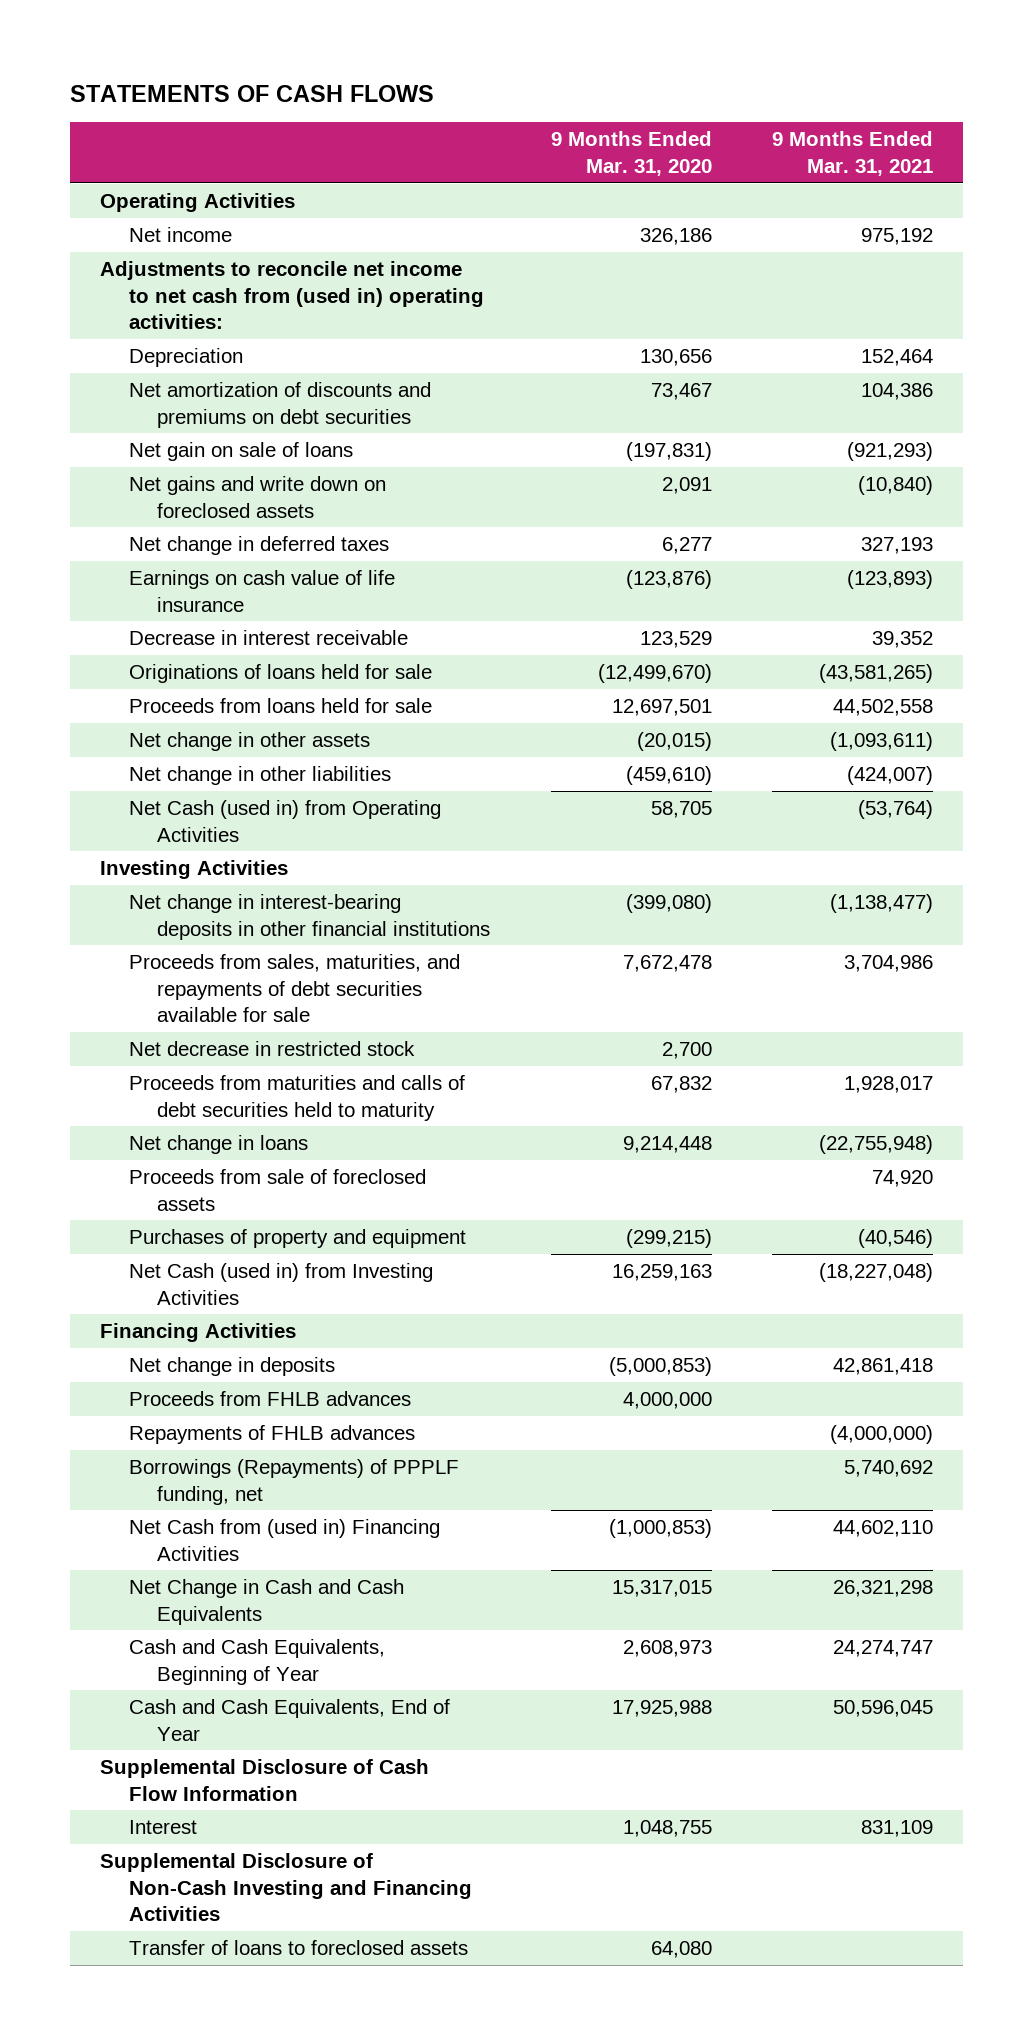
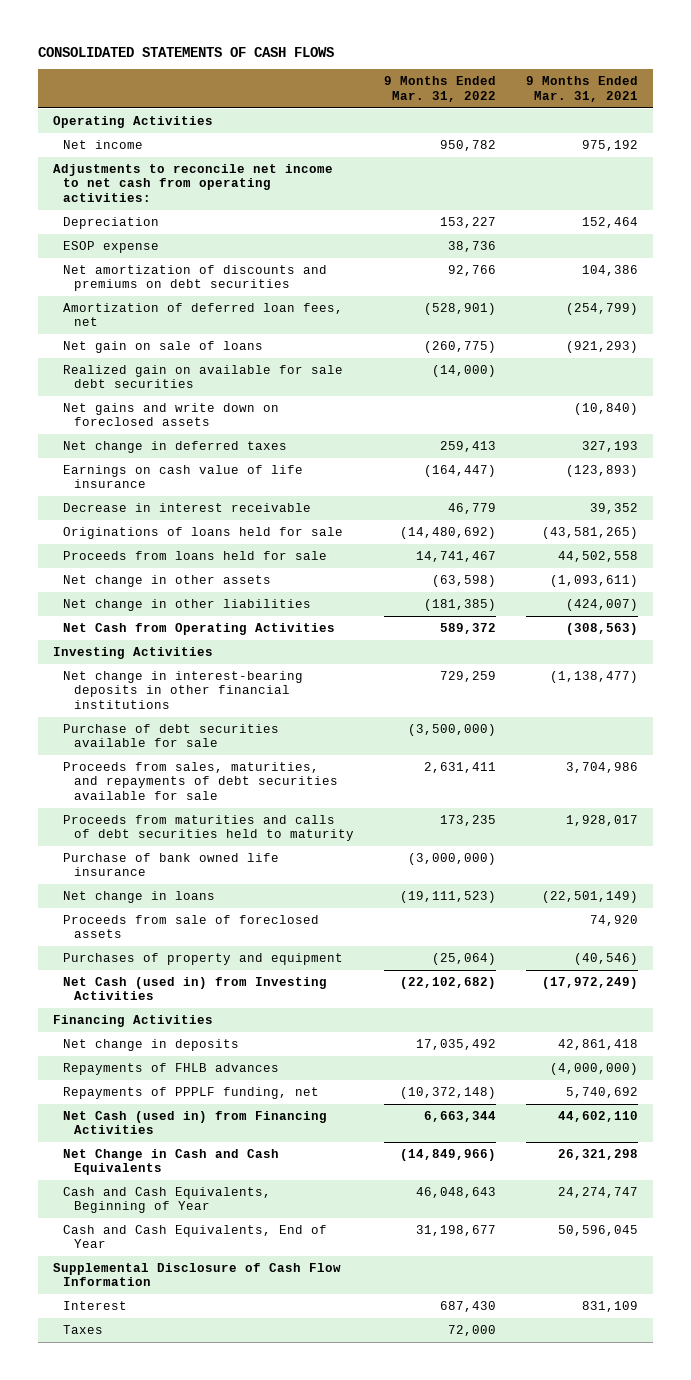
- STATEMENTS OF CASH FLOWS
+ CONSOLIDATED STATEMENTS OF CASH FLOWS
- | 9 Months Ended Mar. 31, 2020 | 9 Months Ended Mar. 31, 2021
+ | 9 Months Ended Mar. 31, 2022 | 9 Months Ended Mar. 31, 2021
- Adjustments to reconcile net income to net cash from (used in) operating activities:
+ Adjustments to reconcile net income to net cash from operating activities:
+ ESOP expense | 38,736 |
+ Amortization of deferred loan fees, net | (528,901) | (254,799)
+ Realized gain on available for sale debt securities | (14,000) |
- Net Cash (used in) from Operating Activities | 58,705 | (53,764)
+ Net Cash from Operating Activities | 589,372 | (308,563)
+ Purchase of debt securities available for sale | (3,500,000) |
- Net decrease in restricted stock | 2,700 |
- Net change in loans | 9,214,448 | (22,755,948)
+ Purchase of bank owned life insurance | (3,000,000) |
+ Net change in loans | (19,111,523) | (22,501,149)
- Net Cash (used in) from Investing Activities | 16,259,163 | (18,227,048)
+ Net Cash (used in) from Investing Activities | (22,102,682) | (17,972,249)
- Proceeds from FHLB advances | 4,000,000 |
- Borrowings (Repayments) of PPPLF funding, net | | 5,740,692
- Net Cash from (used in) Financing Activities | (1,000,853) | 44,602,110
+ Repayments of PPPLF funding, net | (10,372,148) | 5,740,692
+ Net Cash (used in) from Financing Activities | 6,663,344 | 44,602,110
- Supplemental Disclosure of Non-Cash Investing and Financing Activities
- Transfer of loans to foreclosed assets | 64,080 |
+ Taxes | 72,000 |

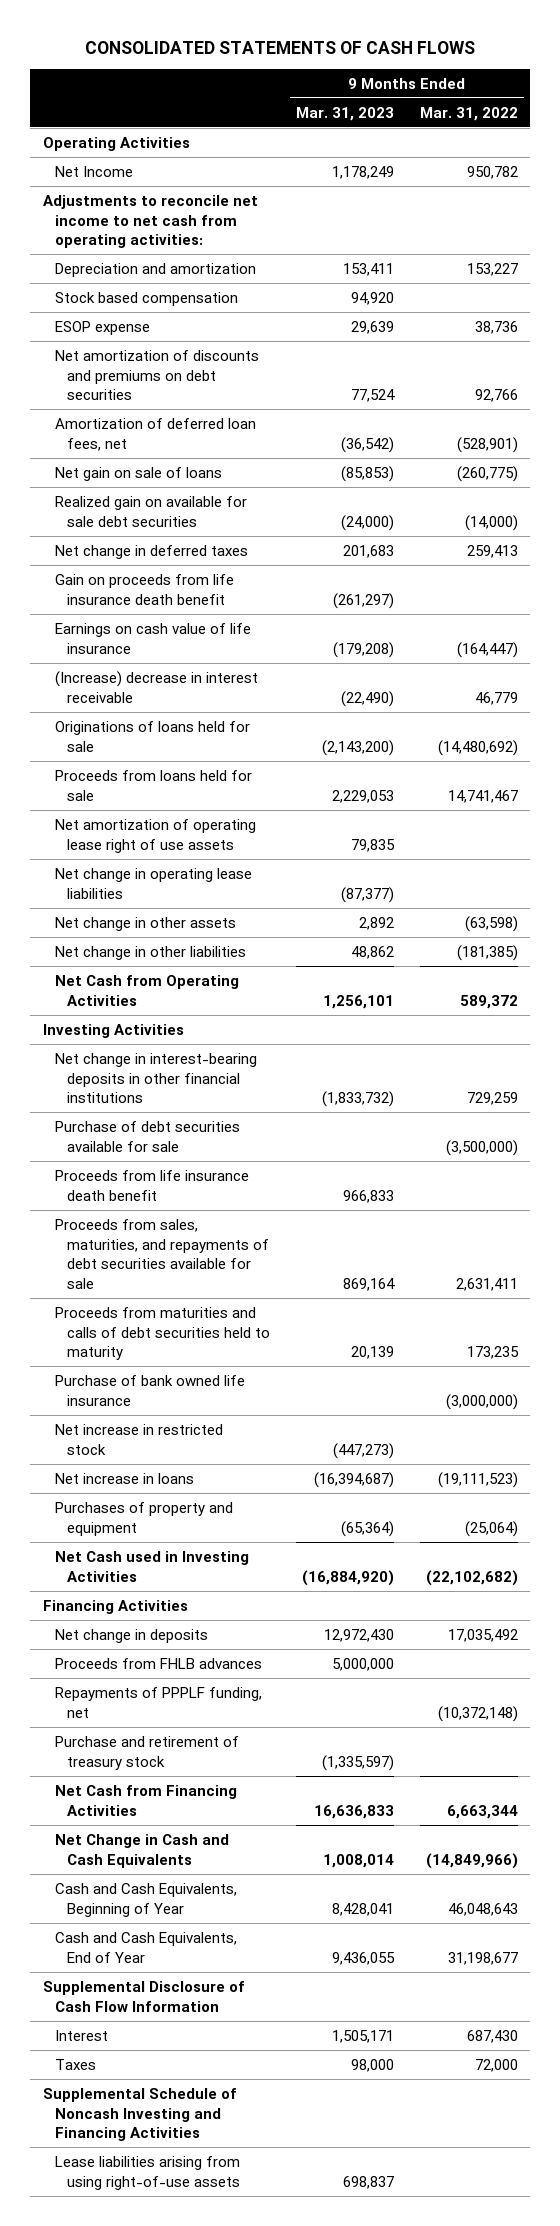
- | 9 Months Ended Mar. 31, 2022 | 9 Months Ended Mar. 31, 2021
+ | 9 Months Ended Mar. 31, 2023 | 9 Months Ended Mar. 31, 2022
- Net income | 950,782 | 975,192
+ Net Income | 1,178,249 | 950,782
- Depreciation | 153,227 | 152,464
+ Depreciation and amortization | 153,411 | 153,227
+ Stock based compensation | 94,920 |
- Net gains and write down on foreclosed assets | | (10,840)
+ Gain on proceeds from life insurance death benefit | (261,297) |
- Decrease in interest receivable | 46,779 | 39,352
+ (Increase) decrease in interest receivable | (22,490) | 46,779
+ Net amortization of operating lease right of use assets | 79,835 |
+ Net change in operating lease liabilities | (87,377) |
+ Proceeds from life insurance death benefit | 966,833 |
- Net change in loans | (19,111,523) | (22,501,149)
- Proceeds from sale of foreclosed assets | | 74,920
+ Net increase in restricted stock | (447,273) |
+ Net increase in loans | (16,394,687) | (19,111,523)
- Net Cash (used in) from Investing Activities | (22,102,682) | (17,972,249)
+ Net Cash used in Investing Activities | (16,884,920) | (22,102,682)
- Repayments of FHLB advances | | (4,000,000)
+ Proceeds from FHLB advances | 5,000,000 |
- Net Cash (used in) from Financing Activities | 6,663,344 | 44,602,110
+ Purchase and retirement of treasury stock | (1,335,597) |
+ Net Cash from Financing Activities | 16,636,833 | 6,663,344
+ Supplemental Schedule of Noncash Investing and Financing Activities
+ Lease liabilities arising from using right-of-use assets | 698,837 |

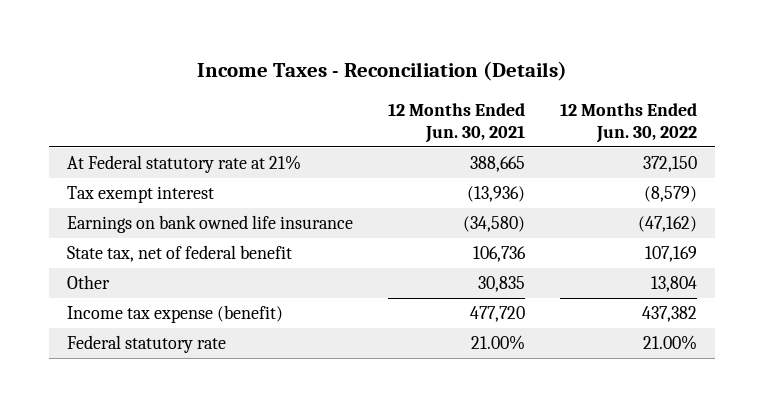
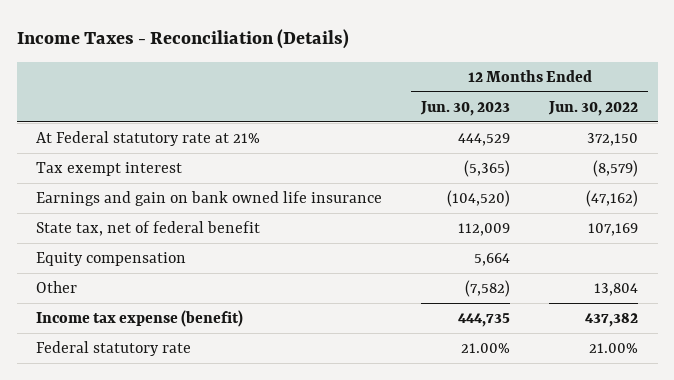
- | 12 Months Ended Jun. 30, 2021 | 12 Months Ended Jun. 30, 2022
+ | 12 Months Ended Jun. 30, 2023 | 12 Months Ended Jun. 30, 2022
- Earnings on bank owned life insurance | (34,580) | (47,162)
+ Earnings and gain on bank owned life insurance | (104,520) | (47,162)
+ Equity compensation | 5,664 |

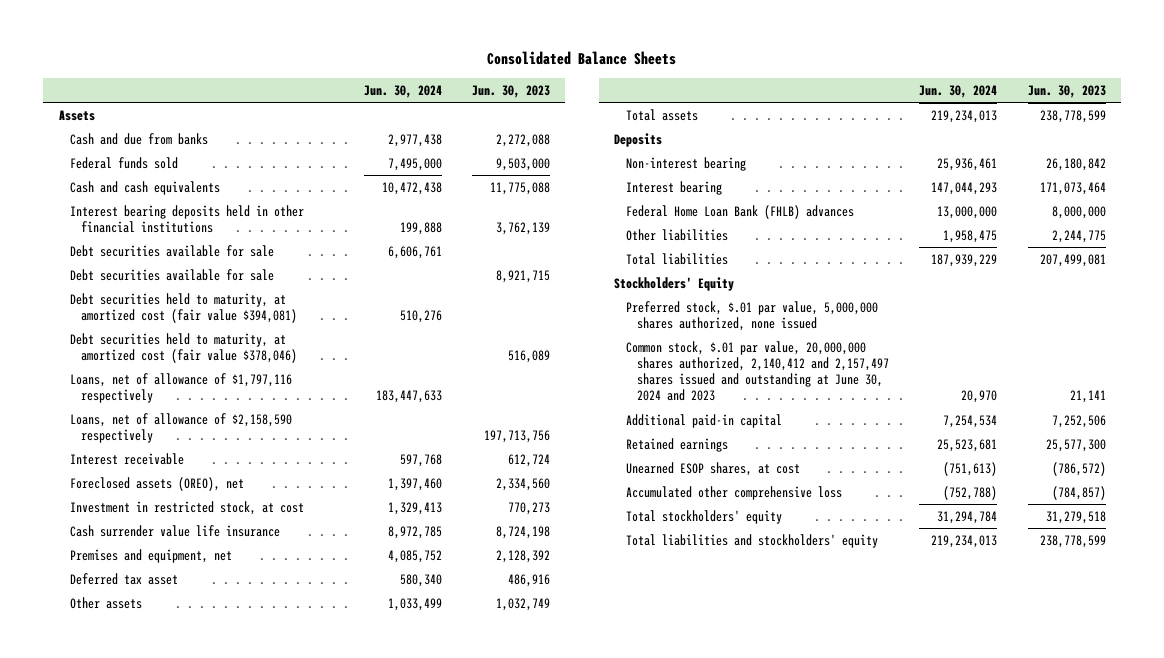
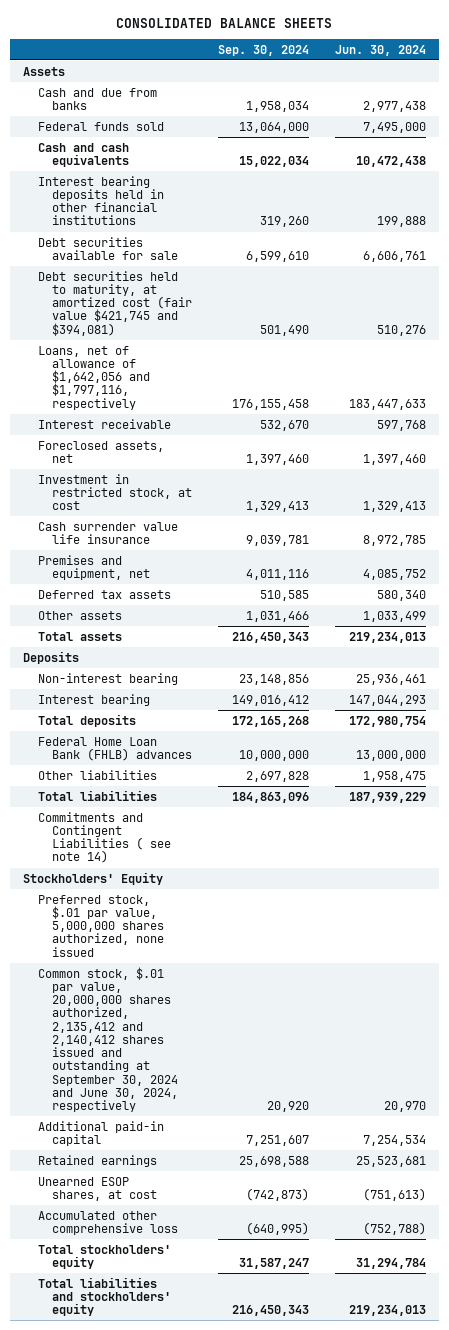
- Consolidated Balance Sheets
+ CONSOLIDATED BALANCE SHEETS
- | Jun. 30, 2024 | Jun. 30, 2023
+ | Sep. 30, 2024 | Jun. 30, 2024
- Debt securities available for sale | | 8,921,715
- Debt securities held to maturity, at amortized cost (fair value $394,081) | 510,276 |
- Debt securities held to maturity, at amortized cost (fair value $378,046) | | 516,089
- Loans, net of allowance of $1,797,116 respectively | 183,447,633 |
- Loans, net of allowance of $2,158,590 respectively | | 197,713,756
+ Debt securities held to maturity, at amortized cost (fair value $421,745 and $394,081) | 501,490 | 510,276
+ Loans, net of allowance of $1,642,056 and $1,797,116, respectively | 176,155,458 | 183,447,633
- Foreclosed assets (OREO), net | 1,397,460 | 2,334,560
+ Foreclosed assets, net | 1,397,460 | 1,397,460
- Deferred tax asset | 580,340 | 486,916
+ Deferred tax assets | 510,585 | 580,340
+ Total deposits | 172,165,268 | 172,980,754
+ Commitments and Contingent Liabilities ( see note 14)
- Common stock, $.01 par value, 20,000,000 shares authorized, 2,140,412 and 2,157,497 shares issued and outstanding at June 30, 2024 and 2023 | 20,970 | 21,141
+ Common stock, $.01 par value, 20,000,000 shares authorized, 2,135,412 and 2,140,412 shares issued and outstanding at September 30, 2024 and June 30, 2024, respectively | 20,920 | 20,970

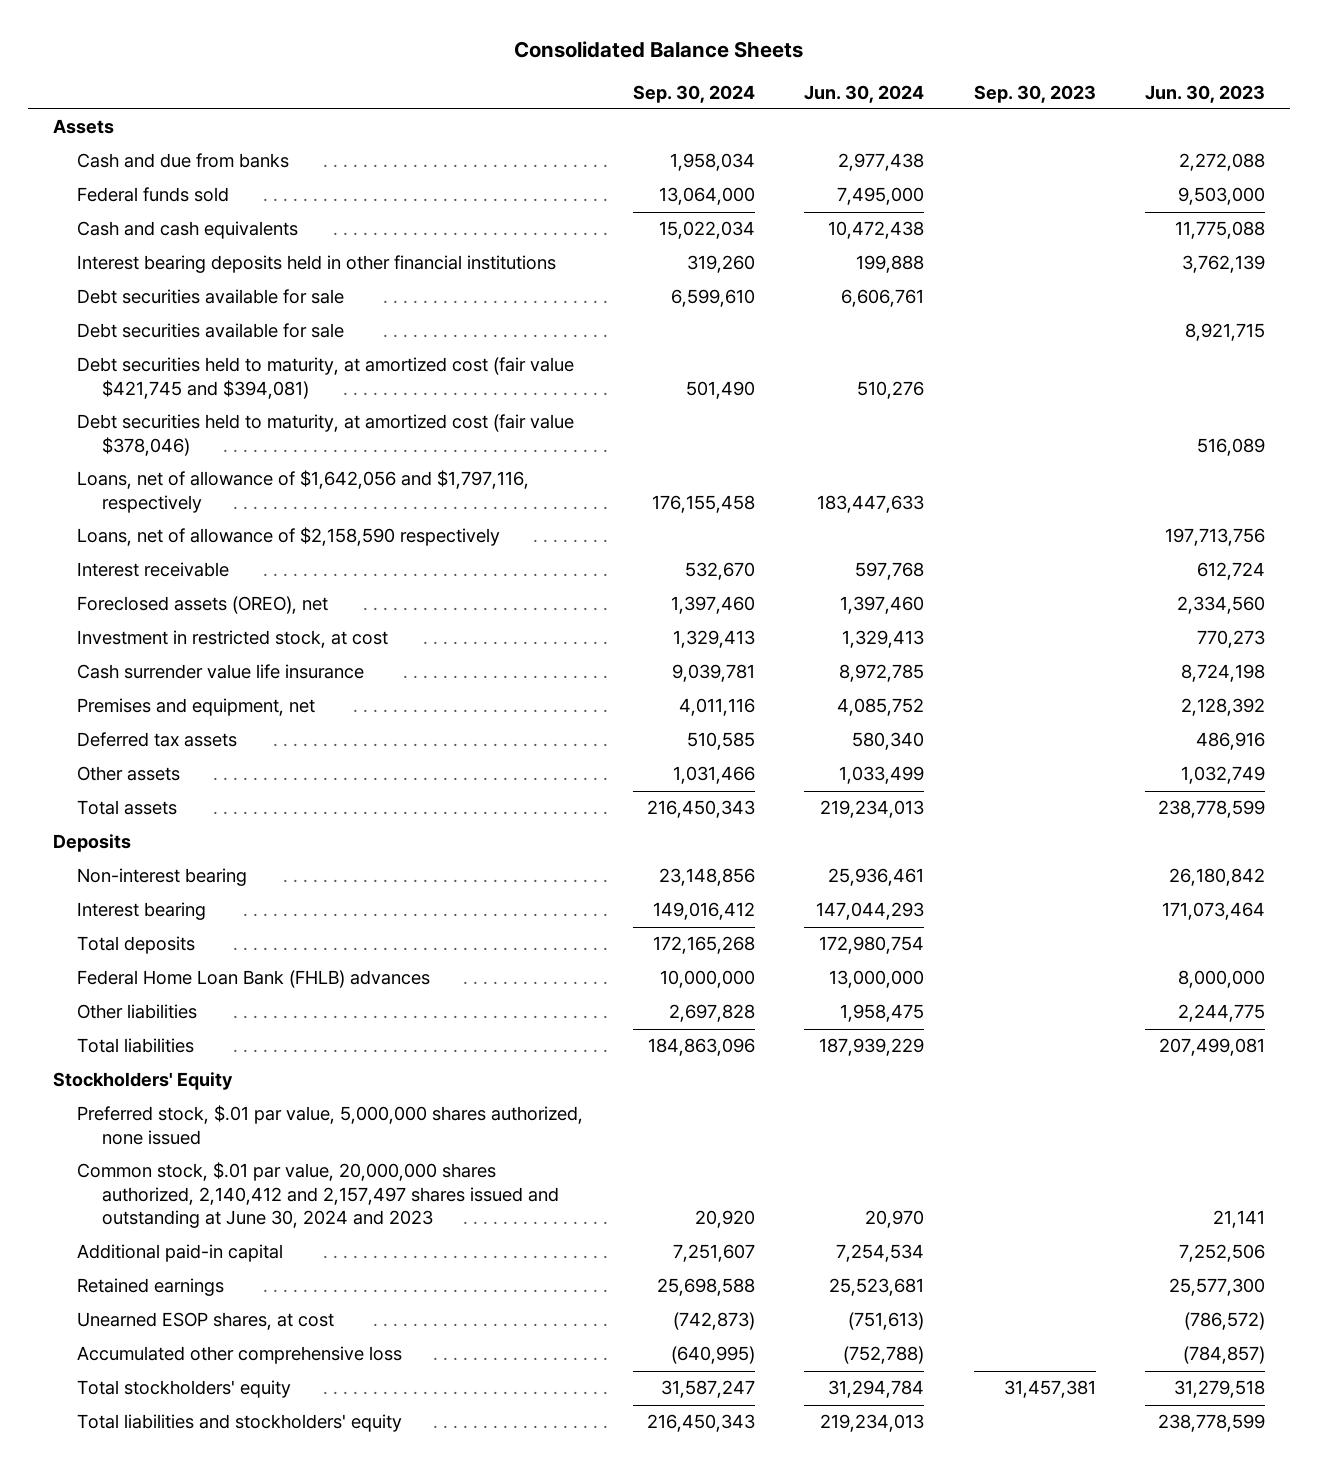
- CONSOLIDATED BALANCE SHEETS
+ Consolidated Balance Sheets
- | Sep. 30, 2024 | Jun. 30, 2024
+ | Sep. 30, 2024 | Jun. 30, 2024 | Sep. 30, 2023 | Jun. 30, 2023
+ Debt securities available for sale | | | | 8,921,715
+ Debt securities held to maturity, at amortized cost (fair value $378,046) | | | | 516,089
+ Loans, net of allowance of $2,158,590 respectively | | | | 197,713,756
- Foreclosed assets, net | 1,397,460 | 1,397,460
+ Foreclosed assets (OREO), net | 1,397,460 | 1,397,460 | | 2,334,560
- Commitments and Contingent Liabilities ( see note 14)
- Common stock, $.01 par value, 20,000,000 shares authorized, 2,135,412 and 2,140,412 shares issued and outstanding at September 30, 2024 and June 30, 2024, respectively | 20,920 | 20,970
+ Common stock, $.01 par value, 20,000,000 shares authorized, 2,140,412 and 2,157,497 shares issued and outstanding at June 30, 2024 and 2023 | 20,920 | 20,970 | | 21,141

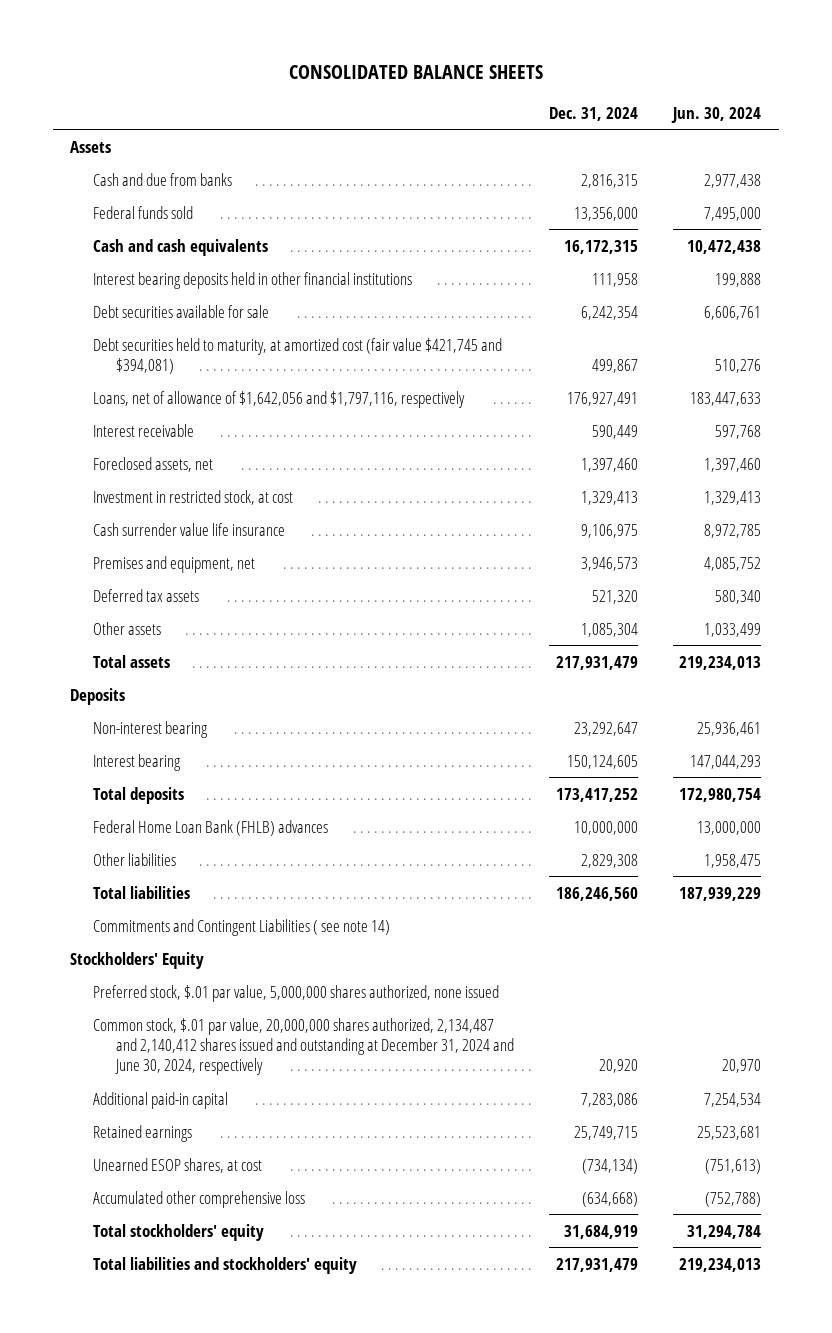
- Consolidated Balance Sheets
+ CONSOLIDATED BALANCE SHEETS
- | Sep. 30, 2024 | Jun. 30, 2024 | Sep. 30, 2023 | Jun. 30, 2023
+ | Dec. 31, 2024 | Jun. 30, 2024
- Debt securities available for sale | | | | 8,921,715
- Debt securities held to maturity, at amortized cost (fair value $378,046) | | | | 516,089
- Loans, net of allowance of $2,158,590 respectively | | | | 197,713,756
- Foreclosed assets (OREO), net | 1,397,460 | 1,397,460 | | 2,334,560
+ Foreclosed assets, net | 1,397,460 | 1,397,460
+ Commitments and Contingent Liabilities ( see note 14)
- Common stock, $.01 par value, 20,000,000 shares authorized, 2,140,412 and 2,157,497 shares issued and outstanding at June 30, 2024 and 2023 | 20,920 | 20,970 | | 21,141
+ Common stock, $.01 par value, 20,000,000 shares authorized, 2,134,487 and 2,140,412 shares issued and outstanding at December 31, 2024 and June 30, 2024, respectively | 20,920 | 20,970

